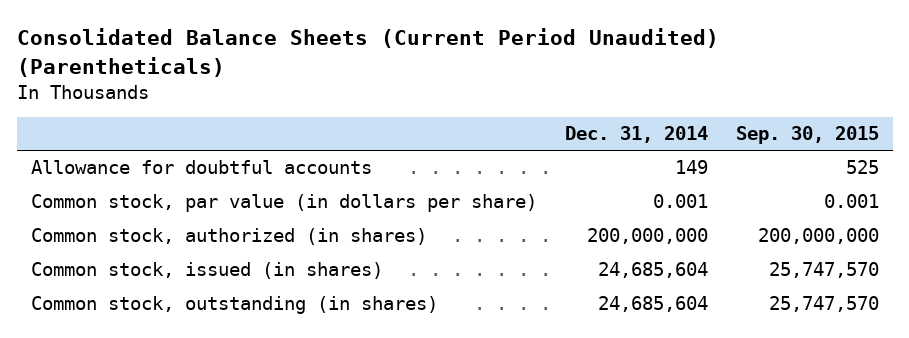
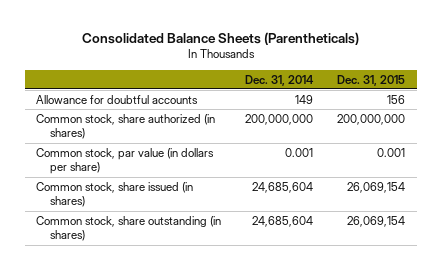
- Consolidated Balance Sheets (Current Period Unaudited) (Parentheticals)
+ Consolidated Balance Sheets (Parentheticals)
- | Dec. 31, 2014 | Sep. 30, 2015
+ | Dec. 31, 2014 | Dec. 31, 2015
+ Common stock, share authorized (in shares) | 200,000,000 | 200,000,000
- Common stock, authorized (in shares) | 200,000,000 | 200,000,000
- Common stock, issued (in shares) | 24,685,604 | 25,747,570
- Common stock, outstanding (in shares) | 24,685,604 | 25,747,570
+ Common stock, share issued (in shares) | 24,685,604 | 26,069,154
+ Common stock, share outstanding (in shares) | 24,685,604 | 26,069,154

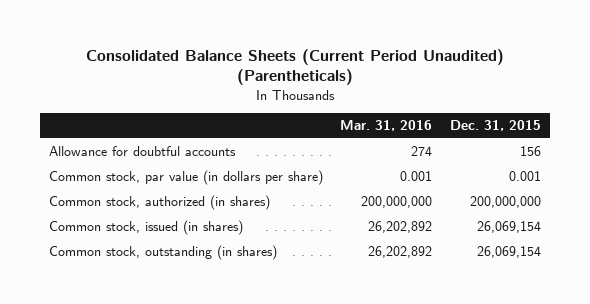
- Consolidated Balance Sheets (Parentheticals)
+ Consolidated Balance Sheets (Current Period Unaudited) (Parentheticals)
- | Dec. 31, 2014 | Dec. 31, 2015
+ | Mar. 31, 2016 | Dec. 31, 2015
- Common stock, share authorized (in shares) | 200,000,000 | 200,000,000
- Common stock, share issued (in shares) | 24,685,604 | 26,069,154
- Common stock, share outstanding (in shares) | 24,685,604 | 26,069,154
+ Common stock, authorized (in shares) | 200,000,000 | 200,000,000
+ Common stock, issued (in shares) | 26,202,892 | 26,069,154
+ Common stock, outstanding (in shares) | 26,202,892 | 26,069,154

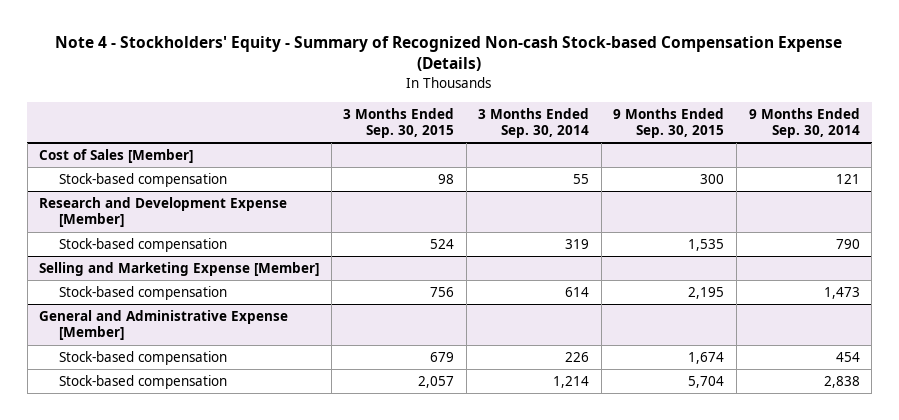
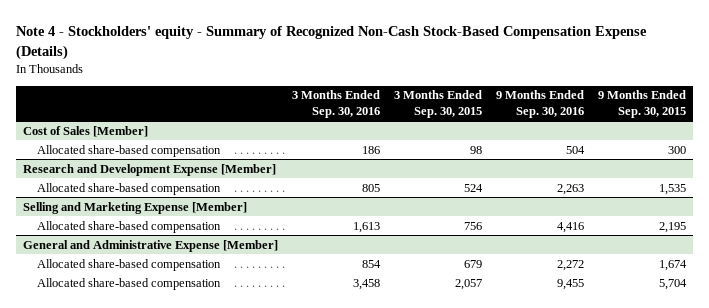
- Note 4 - Stockholders' Equity - Summary of Recognized Non-cash Stock-based Compensation Expense (Details)
+ Note 4 - Stockholders' equity - Summary of Recognized Non-Cash Stock-Based Compensation Expense (Details)
- | 3 Months Ended Sep. 30, 2015 | 3 Months Ended Sep. 30, 2014 | 9 Months Ended Sep. 30, 2015 | 9 Months Ended Sep. 30, 2014
+ | 3 Months Ended Sep. 30, 2016 | 3 Months Ended Sep. 30, 2015 | 9 Months Ended Sep. 30, 2016 | 9 Months Ended Sep. 30, 2015
@ Cost of Sales [Member]
- Stock-based compensation | 98 | 55 | 300 | 121
+ Allocated share-based compensation | 186 | 98 | 504 | 300
@ Research and Development Expense [Member]
- Stock-based compensation | 524 | 319 | 1,535 | 790
+ Allocated share-based compensation | 805 | 524 | 2,263 | 1,535
@ Selling and Marketing Expense [Member]
- Stock-based compensation | 756 | 614 | 2,195 | 1,473
+ Allocated share-based compensation | 1,613 | 756 | 4,416 | 2,195
@ General and Administrative Expense [Member]
- Stock-based compensation | 679 | 226 | 1,674 | 454
- Stock-based compensation | 2,057 | 1,214 | 5,704 | 2,838
+ Allocated share-based compensation | 854 | 679 | 2,272 | 1,674
+ Allocated share-based compensation | 3,458 | 2,057 | 9,455 | 5,704

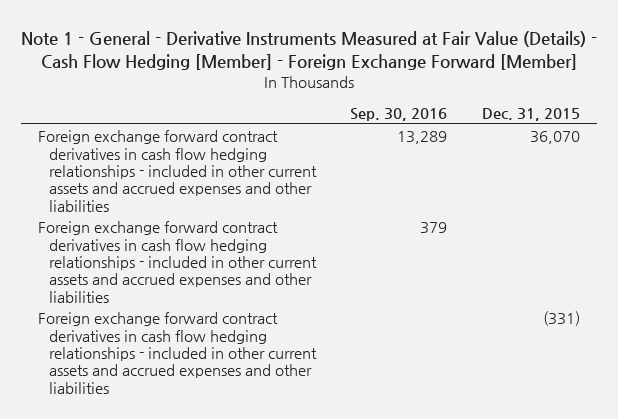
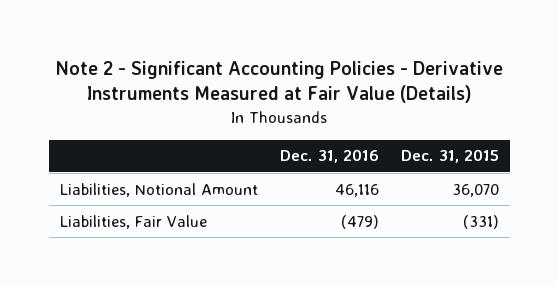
- Note 1 - General - Derivative Instruments Measured at Fair Value (Details) - Cash Flow Hedging [Member] - Foreign Exchange Forward [Member]
+ Note 2 - Significant Accounting Policies - Derivative Instruments Measured at Fair Value (Details)
- | Sep. 30, 2016 | Dec. 31, 2015
+ | Dec. 31, 2016 | Dec. 31, 2015
- Foreign exchange forward contract derivatives in cash flow hedging relationships - included in other current assets and accrued expenses and other liabilities | 13,289 | 36,070
- Foreign exchange forward contract derivatives in cash flow hedging relationships - included in other current assets and accrued expenses and other liabilities | 379 |
- Foreign exchange forward contract derivatives in cash flow hedging relationships - included in other current assets and accrued expenses and other liabilities | | (331)
+ Liabilities, Notional Amount | 46,116 | 36,070
+ Liabilities, Fair Value | (479) | (331)

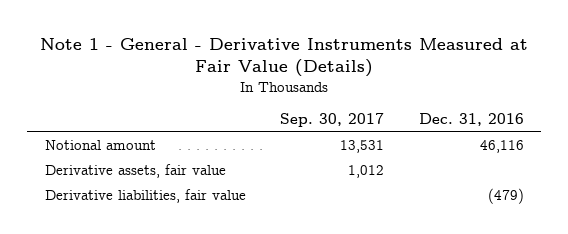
- Note 2 - Significant Accounting Policies - Derivative Instruments Measured at Fair Value (Details)
+ Note 1 - General - Derivative Instruments Measured at Fair Value (Details)
- | Dec. 31, 2016 | Dec. 31, 2015
+ | Sep. 30, 2017 | Dec. 31, 2016
- Liabilities, Notional Amount | 46,116 | 36,070
- Liabilities, Fair Value | (479) | (331)
+ Notional amount | 13,531 | 46,116
+ Derivative assets, fair value | 1,012 |
+ Derivative liabilities, fair value | | (479)

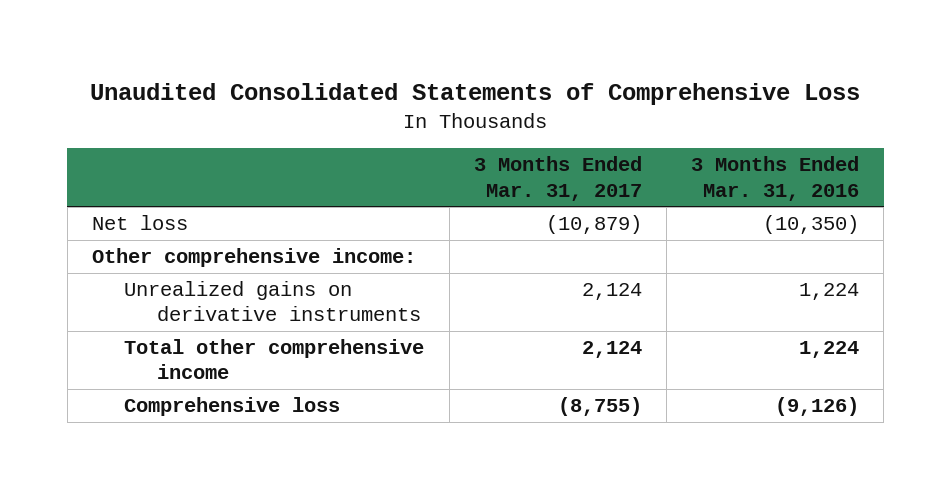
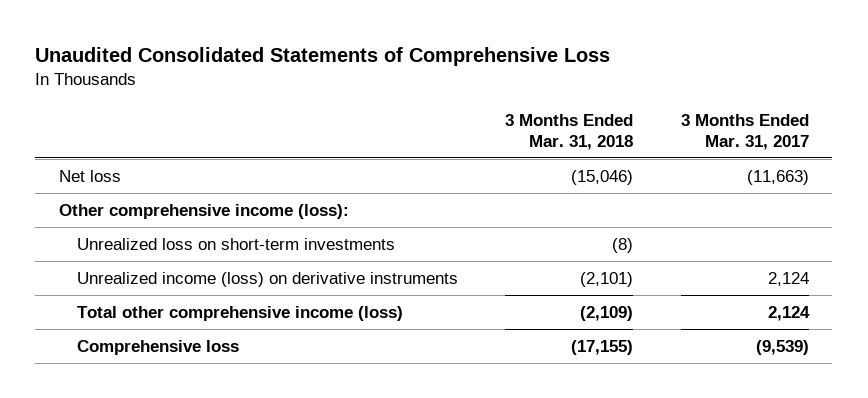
- | 3 Months Ended Mar. 31, 2017 | 3 Months Ended Mar. 31, 2016
+ | 3 Months Ended Mar. 31, 2018 | 3 Months Ended Mar. 31, 2017
- Net loss | (10,879) | (10,350)
- Other comprehensive income:
- Unrealized gains on derivative instruments | 2,124 | 1,224
- Total other comprehensive income | 2,124 | 1,224
- Comprehensive loss | (8,755) | (9,126)
+ Net loss | (15,046) | (11,663)
+ Other comprehensive income (loss):
+ Unrealized loss on short-term investments | (8) |
+ Unrealized income (loss) on derivative instruments | (2,101) | 2,124
+ Total other comprehensive income (loss) | (2,109) | 2,124
+ Comprehensive loss | (17,155) | (9,539)

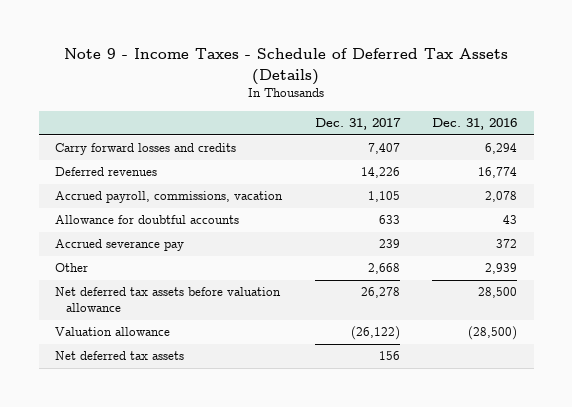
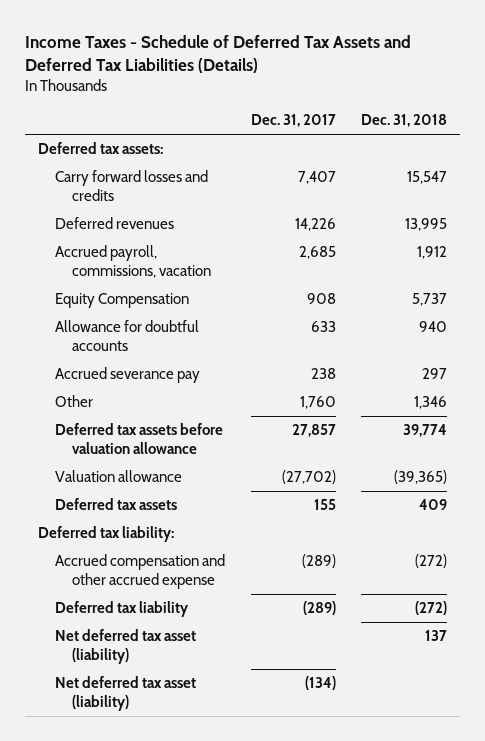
- Note 9 - Income Taxes - Schedule of Deferred Tax Assets (Details)
+ Income Taxes - Schedule of Deferred Tax Assets and Deferred Tax Liabilities (Details)
- | Dec. 31, 2017 | Dec. 31, 2016
+ | Dec. 31, 2017 | Dec. 31, 2018
+ Deferred tax assets:
- Accrued payroll, commissions, vacation | 1,105 | 2,078
+ Accrued payroll, commissions, vacation | 2,685 | 1,912
+ Equity Compensation | 908 | 5,737
- Accrued severance pay | 239 | 372
- Other | 2,668 | 2,939
- Net deferred tax assets before valuation allowance | 26,278 | 28,500
- Valuation allowance | (26,122) | (28,500)
- Net deferred tax assets | 156 |
+ Accrued severance pay | 238 | 297
+ Other | 1,760 | 1,346
+ Deferred tax assets before valuation allowance | 27,857 | 39,774
+ Valuation allowance | (27,702) | (39,365)
+ Deferred tax assets | 155 | 409
+ Deferred tax liability:
+ Accrued compensation and other accrued expense | (289) | (272)
+ Deferred tax liability | (289) | (272)
+ Net deferred tax asset (liability) | | 137
+ Net deferred tax asset (liability) | (134) |

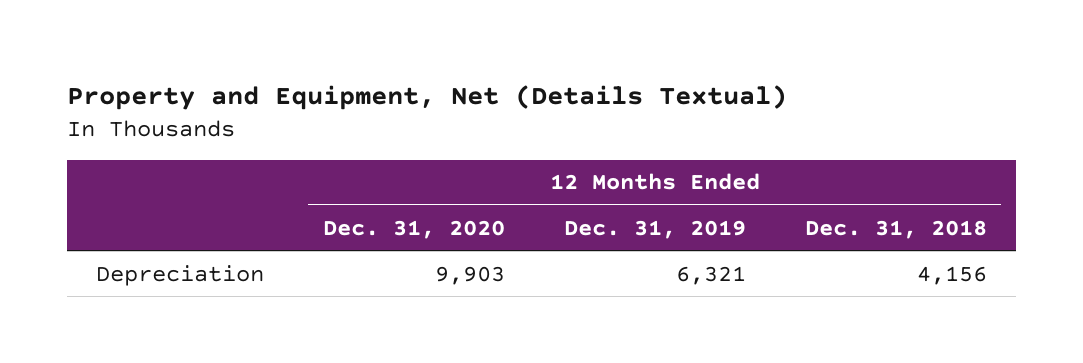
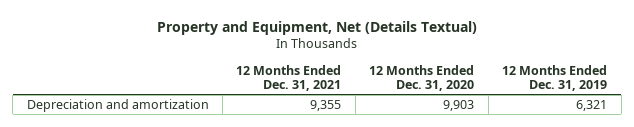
- | 12 Months Ended Dec. 31, 2020 | 12 Months Ended Dec. 31, 2019 | 12 Months Ended Dec. 31, 2018
+ | 12 Months Ended Dec. 31, 2021 | 12 Months Ended Dec. 31, 2020 | 12 Months Ended Dec. 31, 2019
- Depreciation | 9,903 | 6,321 | 4,156
+ Depreciation and amortization | 9,355 | 9,903 | 6,321

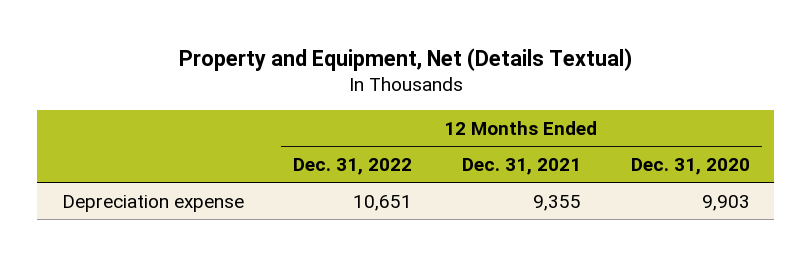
- | 12 Months Ended Dec. 31, 2021 | 12 Months Ended Dec. 31, 2020 | 12 Months Ended Dec. 31, 2019
+ | 12 Months Ended Dec. 31, 2022 | 12 Months Ended Dec. 31, 2021 | 12 Months Ended Dec. 31, 2020
- Depreciation and amortization | 9,355 | 9,903 | 6,321
+ Depreciation expense | 10,651 | 9,355 | 9,903

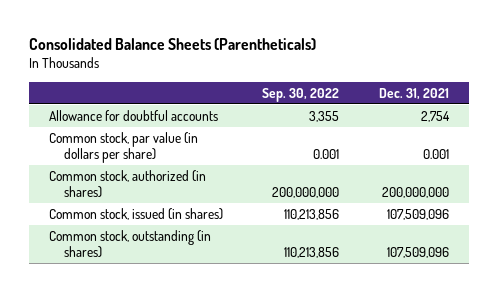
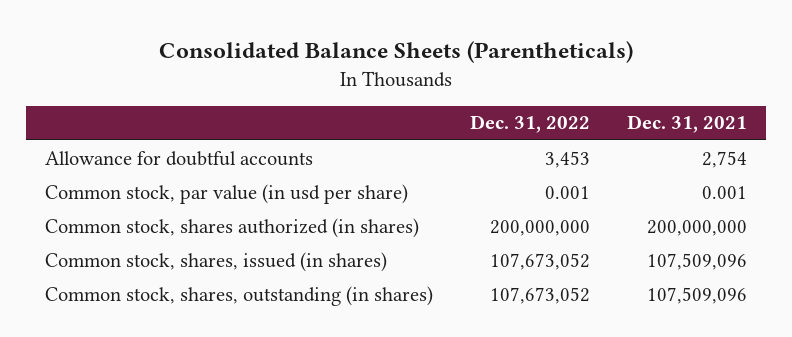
- | Sep. 30, 2022 | Dec. 31, 2021
+ | Dec. 31, 2022 | Dec. 31, 2021
- Common stock, par value (in dollars per share) | 0.001 | 0.001
- Common stock, authorized (in shares) | 200,000,000 | 200,000,000
- Common stock, issued (in shares) | 110,213,856 | 107,509,096
- Common stock, outstanding (in shares) | 110,213,856 | 107,509,096
+ Common stock, par value (in usd per share) | 0.001 | 0.001
+ Common stock, shares authorized (in shares) | 200,000,000 | 200,000,000
+ Common stock, shares, issued (in shares) | 107,673,052 | 107,509,096
+ Common stock, shares, outstanding (in shares) | 107,673,052 | 107,509,096

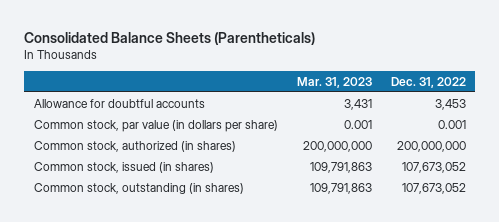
- | Dec. 31, 2022 | Dec. 31, 2021
+ | Mar. 31, 2023 | Dec. 31, 2022
- Common stock, par value (in usd per share) | 0.001 | 0.001
- Common stock, shares authorized (in shares) | 200,000,000 | 200,000,000
- Common stock, shares, issued (in shares) | 107,673,052 | 107,509,096
- Common stock, shares, outstanding (in shares) | 107,673,052 | 107,509,096
+ Common stock, par value (in dollars per share) | 0.001 | 0.001
+ Common stock, authorized (in shares) | 200,000,000 | 200,000,000
+ Common stock, issued (in shares) | 109,791,863 | 107,673,052
+ Common stock, outstanding (in shares) | 109,791,863 | 107,673,052

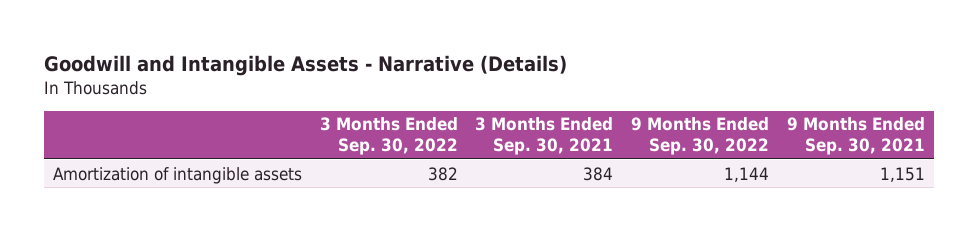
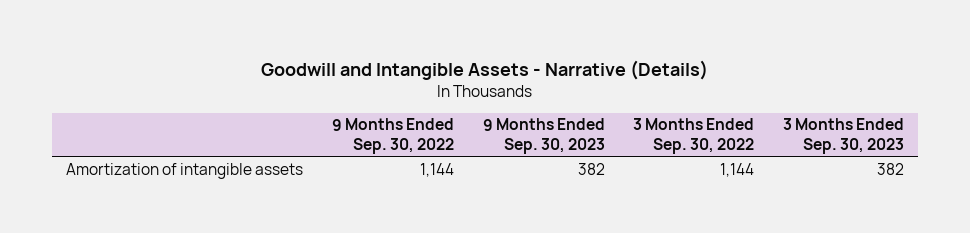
- | 3 Months Ended Sep. 30, 2022 | 3 Months Ended Sep. 30, 2021 | 9 Months Ended Sep. 30, 2022 | 9 Months Ended Sep. 30, 2021
+ | 9 Months Ended Sep. 30, 2022 | 9 Months Ended Sep. 30, 2023 | 3 Months Ended Sep. 30, 2022 | 3 Months Ended Sep. 30, 2023
- Amortization of intangible assets | 382 | 384 | 1,144 | 1,151
+ Amortization of intangible assets | 1,144 | 382 | 1,144 | 382

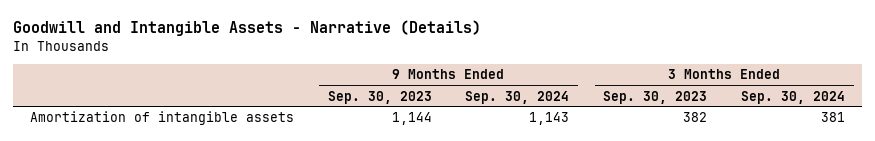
- | 9 Months Ended Sep. 30, 2022 | 9 Months Ended Sep. 30, 2023 | 3 Months Ended Sep. 30, 2022 | 3 Months Ended Sep. 30, 2023
+ | 9 Months Ended Sep. 30, 2023 | 9 Months Ended Sep. 30, 2024 | 3 Months Ended Sep. 30, 2023 | 3 Months Ended Sep. 30, 2024
- Amortization of intangible assets | 1,144 | 382 | 1,144 | 382
+ Amortization of intangible assets | 1,144 | 1,143 | 382 | 381

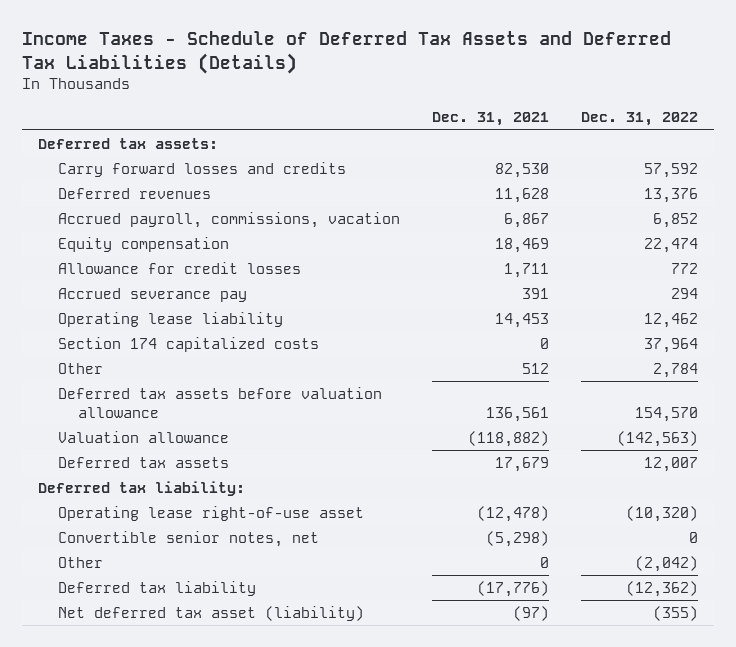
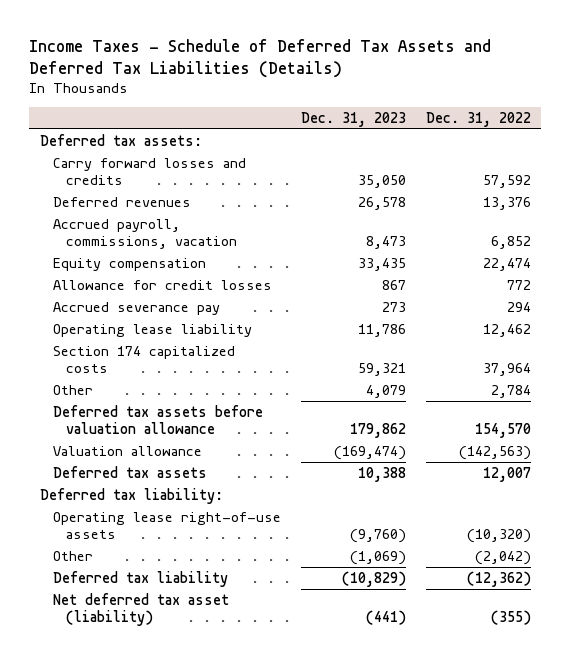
- | Dec. 31, 2021 | Dec. 31, 2022
+ | Dec. 31, 2023 | Dec. 31, 2022
- Operating lease right-of-use asset | (12,478) | (10,320)
- Convertible senior notes, net | (5,298) | 0
+ Operating lease right-of-use assets | (9,760) | (10,320)

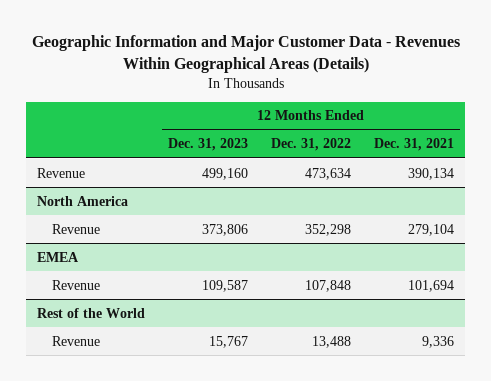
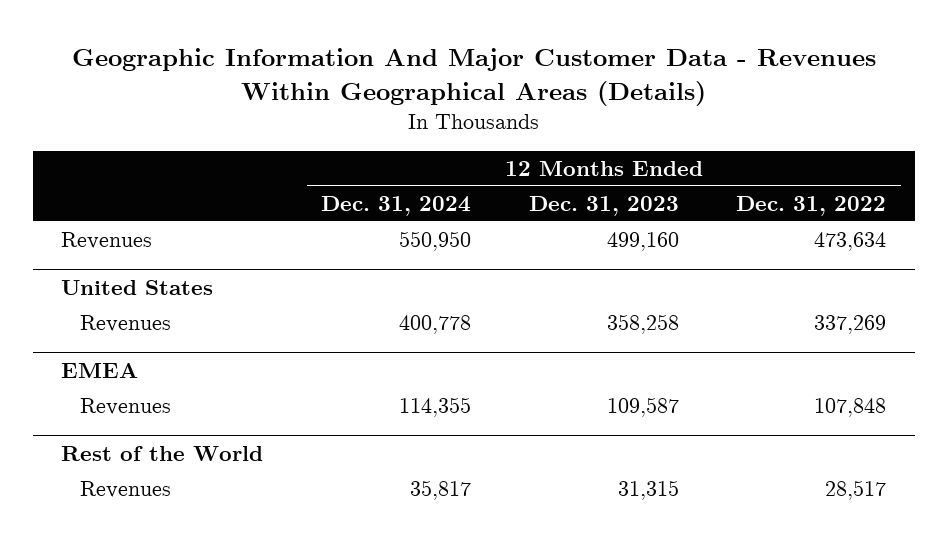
- Geographic Information and Major Customer Data - Revenues Within Geographical Areas (Details)
+ Geographic Information And Major Customer Data - Revenues Within Geographical Areas (Details)
- | 12 Months Ended Dec. 31, 2023 | 12 Months Ended Dec. 31, 2022 | 12 Months Ended Dec. 31, 2021
+ | 12 Months Ended Dec. 31, 2024 | 12 Months Ended Dec. 31, 2023 | 12 Months Ended Dec. 31, 2022
- Revenue | 499,160 | 473,634 | 390,134
- North America
- Revenue | 373,806 | 352,298 | 279,104
+ Revenues | 550,950 | 499,160 | 473,634
+ United States
+ Revenues | 400,778 | 358,258 | 337,269
@ EMEA
- Revenue | 109,587 | 107,848 | 101,694
+ Revenues | 114,355 | 109,587 | 107,848
@ Rest of the World
- Revenue | 15,767 | 13,488 | 9,336
+ Revenues | 35,817 | 31,315 | 28,517

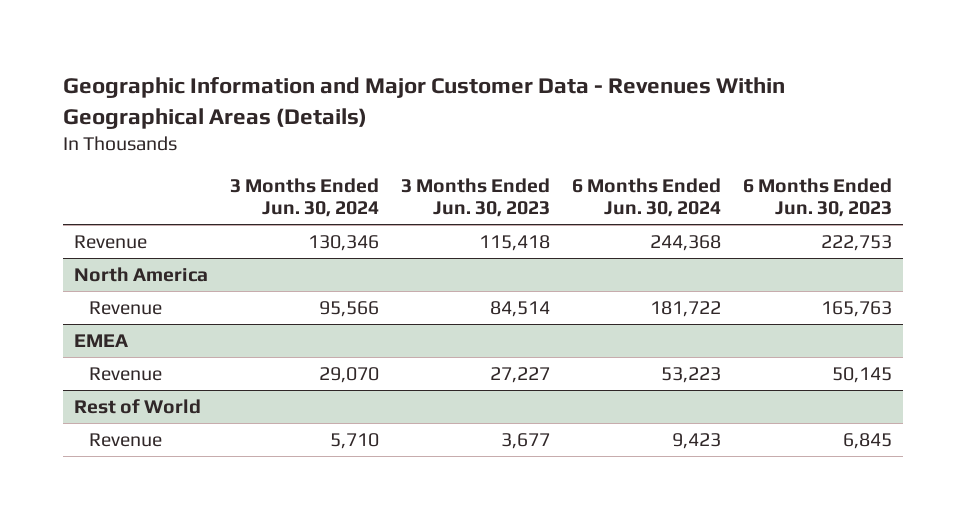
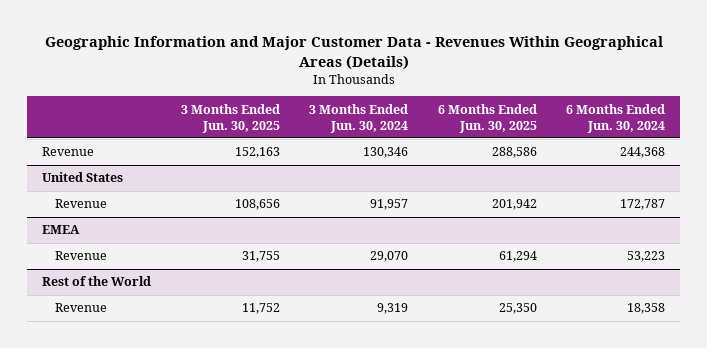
- | 3 Months Ended Jun. 30, 2024 | 3 Months Ended Jun. 30, 2023 | 6 Months Ended Jun. 30, 2024 | 6 Months Ended Jun. 30, 2023
+ | 3 Months Ended Jun. 30, 2025 | 3 Months Ended Jun. 30, 2024 | 6 Months Ended Jun. 30, 2025 | 6 Months Ended Jun. 30, 2024
- North America
- Revenue | 95,566 | 84,514 | 181,722 | 165,763
+ United States
+ Revenue | 108,656 | 91,957 | 201,942 | 172,787
- Rest of World
- Revenue | 5,710 | 3,677 | 9,423 | 6,845
+ Rest of the World
+ Revenue | 11,752 | 9,319 | 25,350 | 18,358

